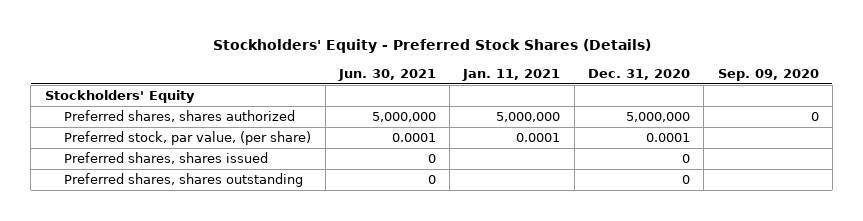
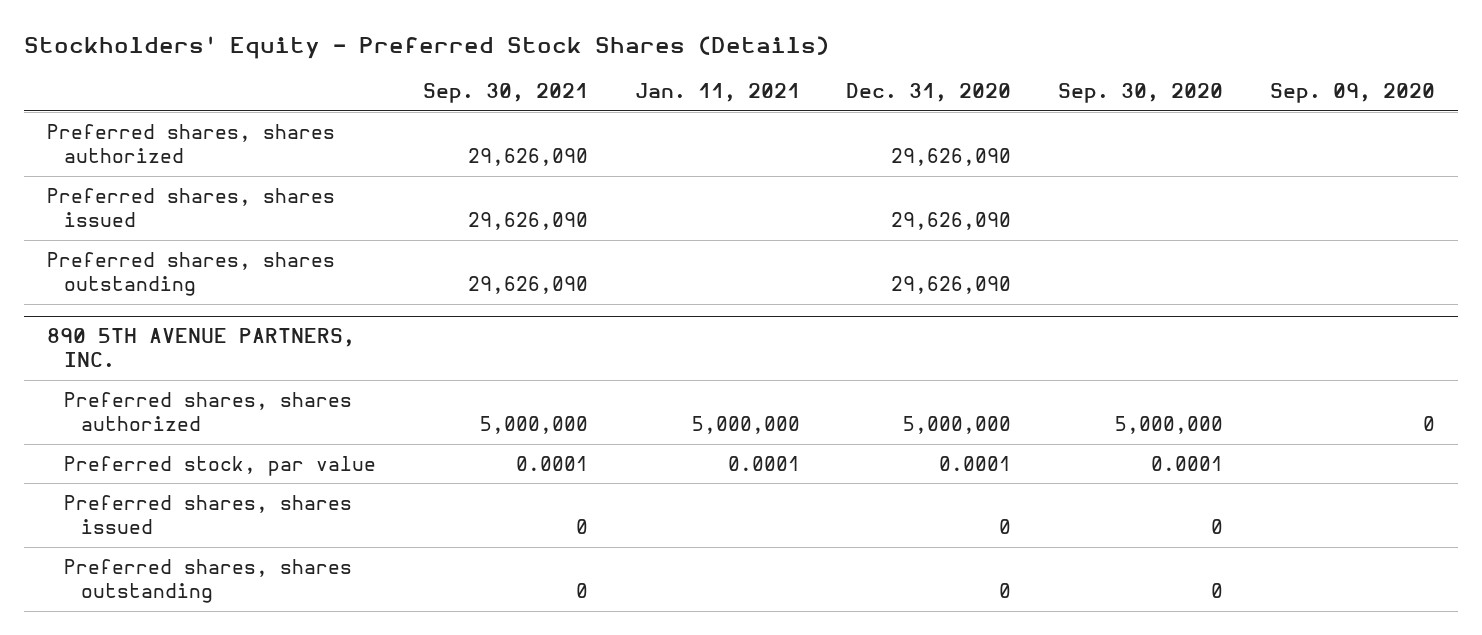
- | Jun. 30, 2021 | Jan. 11, 2021 | Dec. 31, 2020 | Sep. 09, 2020
+ | Sep. 30, 2021 | Jan. 11, 2021 | Dec. 31, 2020 | Sep. 30, 2020 | Sep. 09, 2020
- Stockholders' Equity
+ Preferred shares, shares authorized | 29,626,090 | | 29,626,090 | |
+ Preferred shares, shares issued | 29,626,090 | | 29,626,090 | |
+ Preferred shares, shares outstanding | 29,626,090 | | 29,626,090 | |
+ 890 5TH AVENUE PARTNERS, INC.
- Preferred stock, par value, (per share) | 0.0001 | 0.0001 | 0.0001 |
+ Preferred stock, par value | 0.0001 | 0.0001 | 0.0001 | 0.0001 |

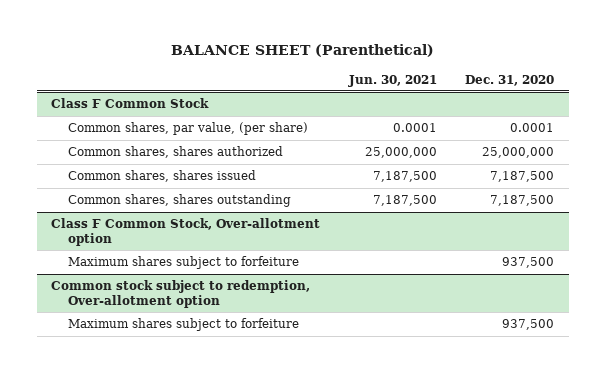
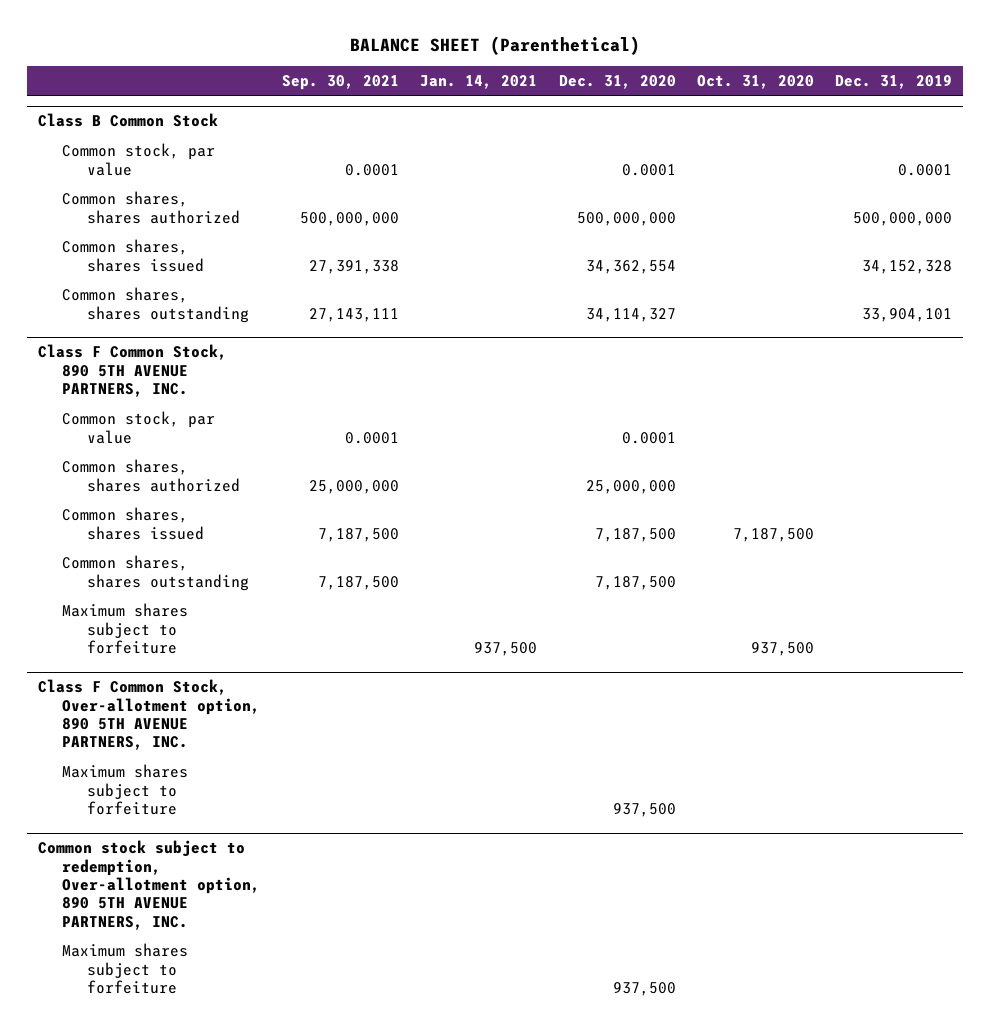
- | Jun. 30, 2021 | Dec. 31, 2020
+ | Sep. 30, 2021 | Jan. 14, 2021 | Dec. 31, 2020 | Oct. 31, 2020 | Dec. 31, 2019
- Class F Common Stock
- Common shares, par value, (per share) | 0.0001 | 0.0001
+ Class B Common Stock
+ Common stock, par value | 0.0001 | | 0.0001 | | 0.0001
+ Common shares, shares authorized | 500,000,000 | | 500,000,000 | | 500,000,000
+ Common shares, shares issued | 27,391,338 | | 34,362,554 | | 34,152,328
+ Common shares, shares outstanding | 27,143,111 | | 34,114,327 | | 33,904,101
+ Class F Common Stock, 890 5TH AVENUE PARTNERS, INC.
+ Common stock, par value | 0.0001 | | 0.0001 | |
- Class F Common Stock, Over-allotment option
+ Maximum shares subject to forfeiture | | 937,500 | | 937,500 |
+ Class F Common Stock, Over-allotment option, 890 5TH AVENUE PARTNERS, INC.
- Common stock subject to redemption, Over-allotment option
+ Common stock subject to redemption, Over-allotment option, 890 5TH AVENUE PARTNERS, INC.

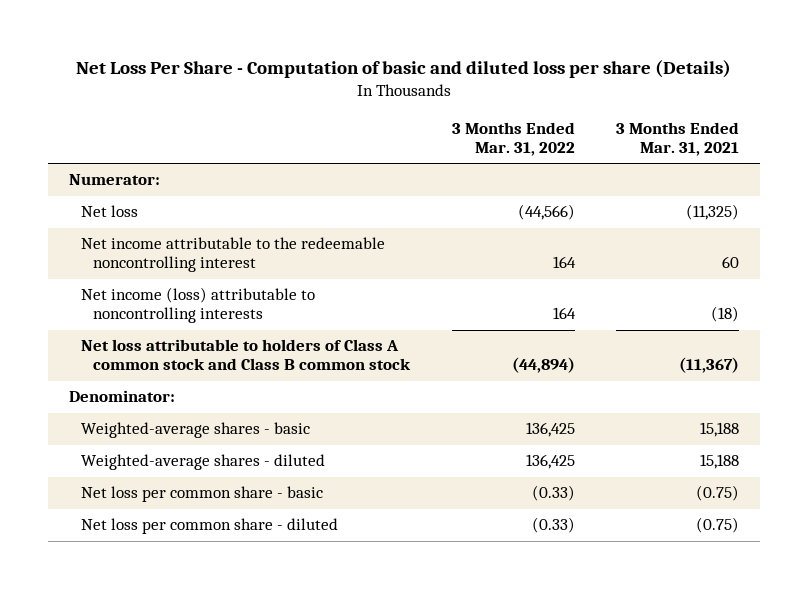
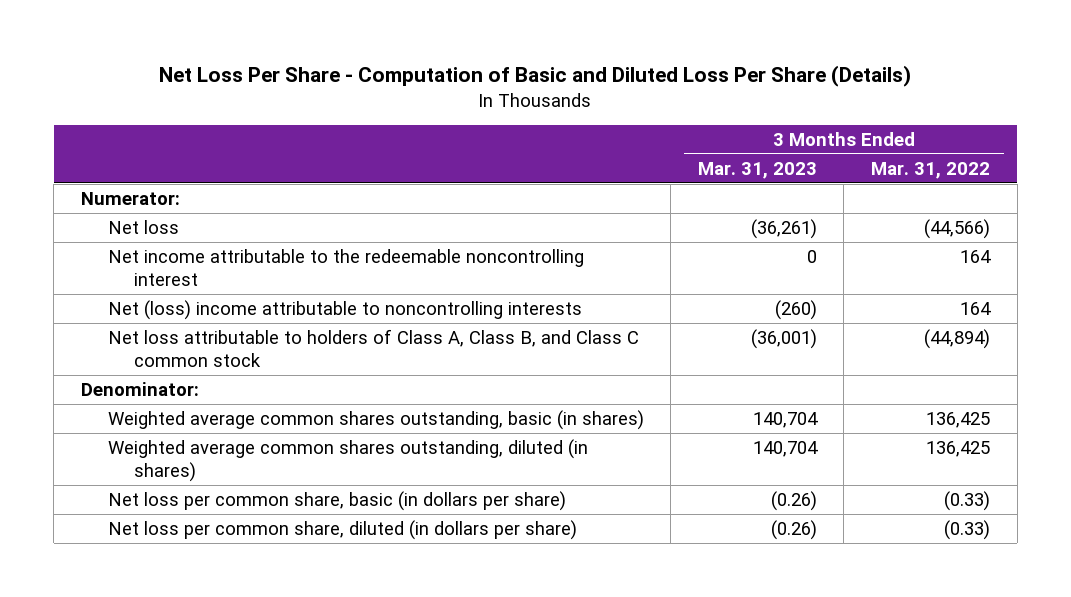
- Net Loss Per Share - Computation of basic and diluted loss per share (Details)
+ Net Loss Per Share - Computation of Basic and Diluted Loss Per Share (Details)
- | 3 Months Ended Mar. 31, 2022 | 3 Months Ended Mar. 31, 2021
+ | 3 Months Ended Mar. 31, 2023 | 3 Months Ended Mar. 31, 2022
- Net income (loss) attributable to noncontrolling interests | 164 | (18)
- Net loss attributable to holders of Class A common stock and Class B common stock | (44,894) | (11,367)
+ Net (loss) income attributable to noncontrolling interests | (260) | 164
+ Net loss attributable to holders of Class A, Class B, and Class C common stock | (36,001) | (44,894)
- Weighted-average shares - basic | 136,425 | 15,188
- Weighted-average shares - diluted | 136,425 | 15,188
- Net loss per common share - basic | (0.33) | (0.75)
- Net loss per common share - diluted | (0.33) | (0.75)
+ Weighted average common shares outstanding, basic (in shares) | 140,704 | 136,425
+ Weighted average common shares outstanding, diluted (in shares) | 140,704 | 136,425
+ Net loss per common share, basic (in dollars per share) | (0.26) | (0.33)
+ Net loss per common share, diluted (in dollars per share) | (0.26) | (0.33)

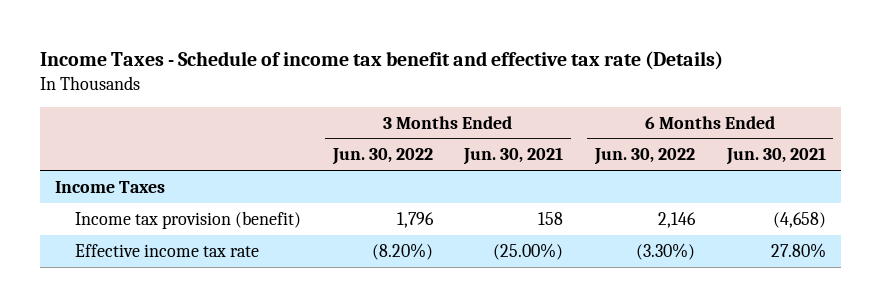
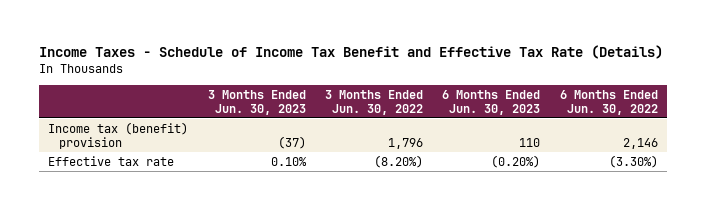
- Income Taxes - Schedule of income tax benefit and effective tax rate (Details)
+ Income Taxes - Schedule of Income Tax Benefit and Effective Tax Rate (Details)
- | 3 Months Ended Jun. 30, 2022 | 3 Months Ended Jun. 30, 2021 | 6 Months Ended Jun. 30, 2022 | 6 Months Ended Jun. 30, 2021
+ | 3 Months Ended Jun. 30, 2023 | 3 Months Ended Jun. 30, 2022 | 6 Months Ended Jun. 30, 2023 | 6 Months Ended Jun. 30, 2022
- Income Taxes
- Income tax provision (benefit) | 1,796 | 158 | 2,146 | (4,658)
- Effective income tax rate | (8.20%) | (25.00%) | (3.30%) | 27.80%
+ Income tax (benefit) provision | (37) | 1,796 | 110 | 2,146
+ Effective tax rate | 0.10% | (8.20%) | (0.20%) | (3.30%)

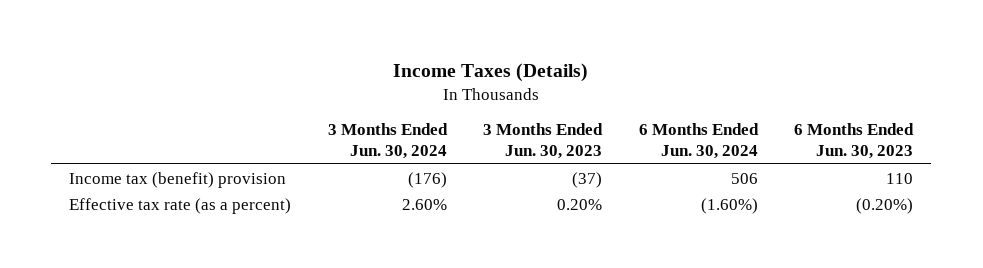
- Income Taxes - Schedule of Income Tax Benefit and Effective Tax Rate (Details)
+ Income Taxes (Details)
- | 3 Months Ended Jun. 30, 2023 | 3 Months Ended Jun. 30, 2022 | 6 Months Ended Jun. 30, 2023 | 6 Months Ended Jun. 30, 2022
+ | 3 Months Ended Jun. 30, 2024 | 3 Months Ended Jun. 30, 2023 | 6 Months Ended Jun. 30, 2024 | 6 Months Ended Jun. 30, 2023
- Effective tax rate | 0.10% | (8.20%) | (0.20%) | (3.30%)
+ Effective tax rate (as a percent) | 2.60% | 0.20% | (1.60%) | (0.20%)

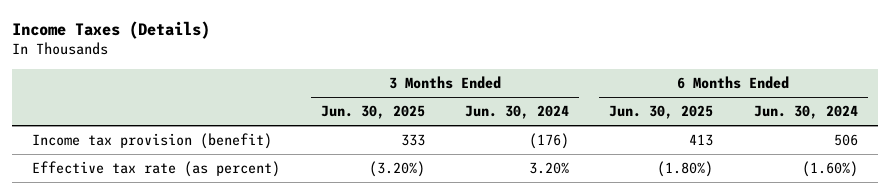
- | 3 Months Ended Jun. 30, 2024 | 3 Months Ended Jun. 30, 2023 | 6 Months Ended Jun. 30, 2024 | 6 Months Ended Jun. 30, 2023
+ | 3 Months Ended Jun. 30, 2025 | 3 Months Ended Jun. 30, 2024 | 6 Months Ended Jun. 30, 2025 | 6 Months Ended Jun. 30, 2024
- Income tax (benefit) provision | (176) | (37) | 506 | 110
- Effective tax rate (as a percent) | 2.60% | 0.20% | (1.60%) | (0.20%)
+ Income tax provision (benefit) | 333 | (176) | 413 | 506
+ Effective tax rate (as percent) | (3.20%) | 3.20% | (1.80%) | (1.60%)

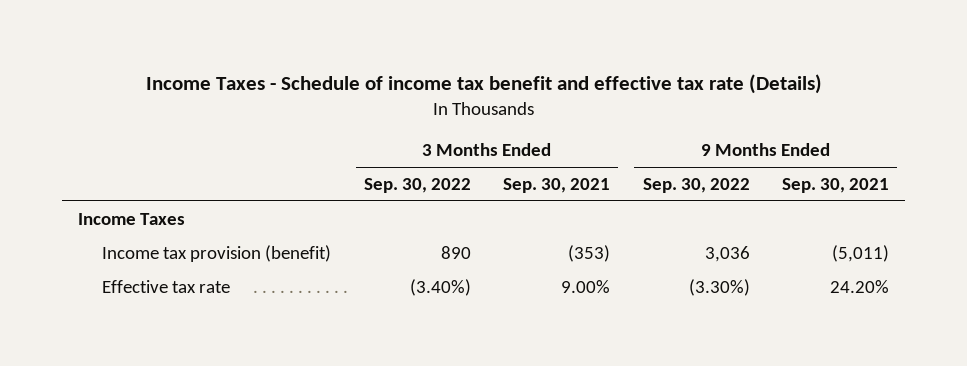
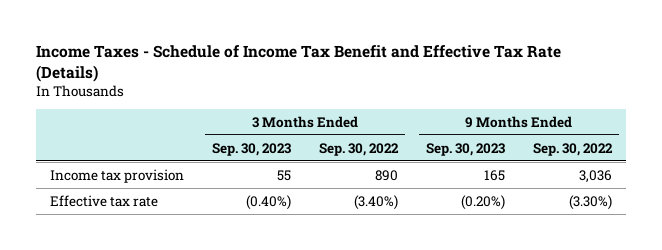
- Income Taxes - Schedule of income tax benefit and effective tax rate (Details)
+ Income Taxes - Schedule of Income Tax Benefit and Effective Tax Rate (Details)
- | 3 Months Ended Sep. 30, 2022 | 3 Months Ended Sep. 30, 2021 | 9 Months Ended Sep. 30, 2022 | 9 Months Ended Sep. 30, 2021
+ | 3 Months Ended Sep. 30, 2023 | 3 Months Ended Sep. 30, 2022 | 9 Months Ended Sep. 30, 2023 | 9 Months Ended Sep. 30, 2022
- Income Taxes
- Income tax provision (benefit) | 890 | (353) | 3,036 | (5,011)
+ Income tax provision | 55 | 890 | 165 | 3,036

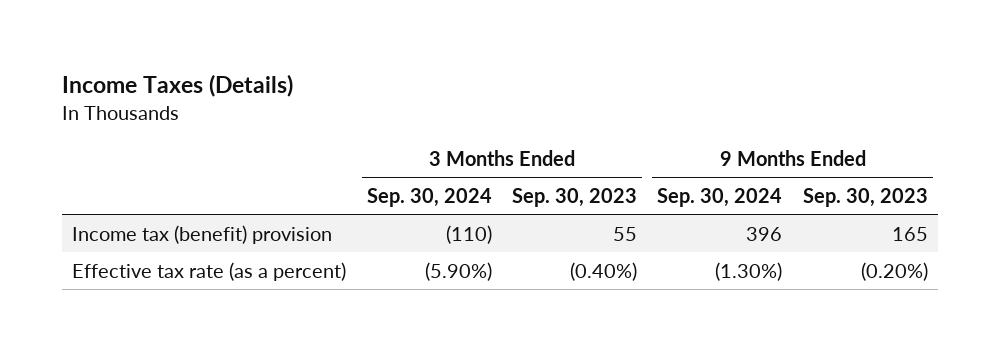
- Income Taxes - Schedule of Income Tax Benefit and Effective Tax Rate (Details)
+ Income Taxes (Details)
- | 3 Months Ended Sep. 30, 2023 | 3 Months Ended Sep. 30, 2022 | 9 Months Ended Sep. 30, 2023 | 9 Months Ended Sep. 30, 2022
+ | 3 Months Ended Sep. 30, 2024 | 3 Months Ended Sep. 30, 2023 | 9 Months Ended Sep. 30, 2024 | 9 Months Ended Sep. 30, 2023
- Income tax provision | 55 | 890 | 165 | 3,036
- Effective tax rate | (0.40%) | (3.40%) | (0.20%) | (3.30%)
+ Income tax (benefit) provision | (110) | 55 | 396 | 165
+ Effective tax rate (as a percent) | (5.90%) | (0.40%) | (1.30%) | (0.20%)

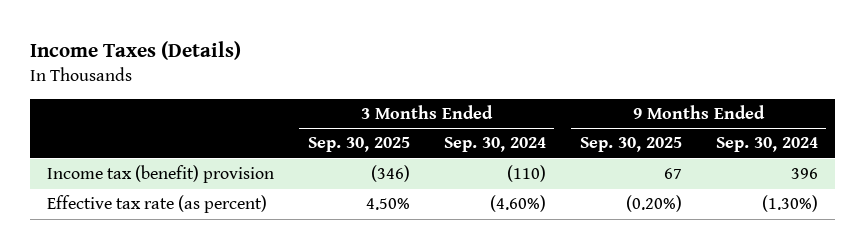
- | 3 Months Ended Sep. 30, 2024 | 3 Months Ended Sep. 30, 2023 | 9 Months Ended Sep. 30, 2024 | 9 Months Ended Sep. 30, 2023
+ | 3 Months Ended Sep. 30, 2025 | 3 Months Ended Sep. 30, 2024 | 9 Months Ended Sep. 30, 2025 | 9 Months Ended Sep. 30, 2024
- Effective tax rate (as a percent) | (5.90%) | (0.40%) | (1.30%) | (0.20%)
+ Effective tax rate (as percent) | 4.50% | (4.60%) | (0.20%) | (1.30%)

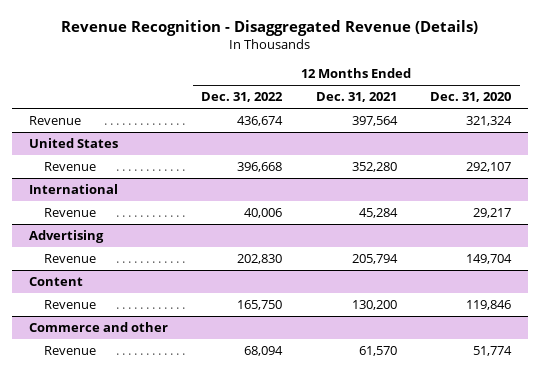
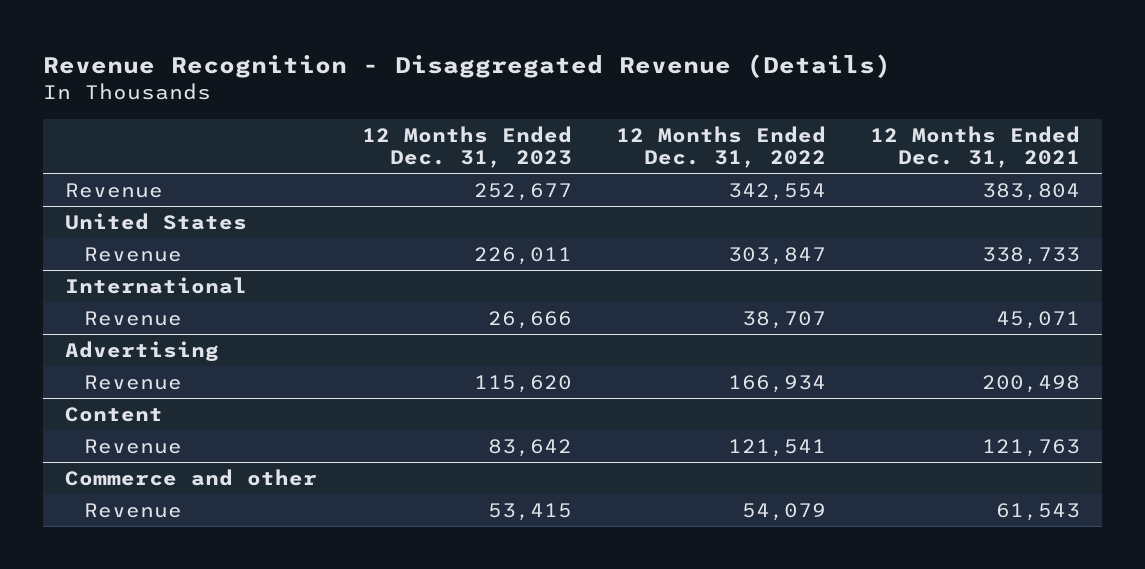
- | 12 Months Ended Dec. 31, 2022 | 12 Months Ended Dec. 31, 2021 | 12 Months Ended Dec. 31, 2020
+ | 12 Months Ended Dec. 31, 2023 | 12 Months Ended Dec. 31, 2022 | 12 Months Ended Dec. 31, 2021
- Revenue | 436,674 | 397,564 | 321,324
+ Revenue | 252,677 | 342,554 | 383,804
@ United States
- Revenue | 396,668 | 352,280 | 292,107
+ Revenue | 226,011 | 303,847 | 338,733
@ International
- Revenue | 40,006 | 45,284 | 29,217
+ Revenue | 26,666 | 38,707 | 45,071
@ Advertising
- Revenue | 202,830 | 205,794 | 149,704
+ Revenue | 115,620 | 166,934 | 200,498
@ Content
- Revenue | 165,750 | 130,200 | 119,846
+ Revenue | 83,642 | 121,541 | 121,763
@ Commerce and other
- Revenue | 68,094 | 61,570 | 51,774
+ Revenue | 53,415 | 54,079 | 61,543

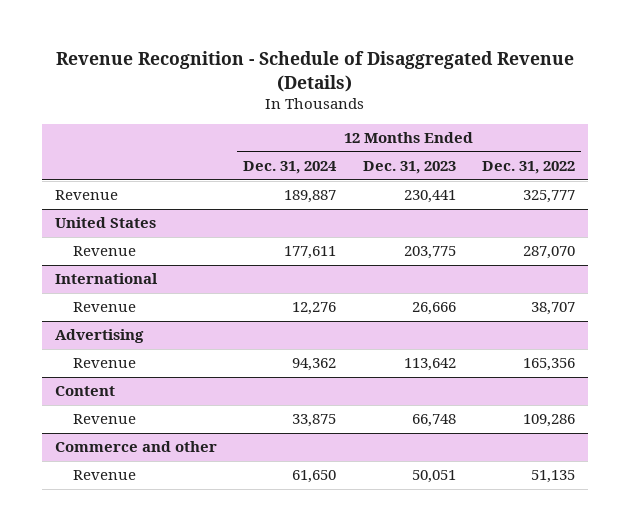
- Revenue Recognition - Disaggregated Revenue (Details)
+ Revenue Recognition - Schedule of Disaggregated Revenue (Details)
- | 12 Months Ended Dec. 31, 2023 | 12 Months Ended Dec. 31, 2022 | 12 Months Ended Dec. 31, 2021
+ | 12 Months Ended Dec. 31, 2024 | 12 Months Ended Dec. 31, 2023 | 12 Months Ended Dec. 31, 2022
- Revenue | 252,677 | 342,554 | 383,804
+ Revenue | 189,887 | 230,441 | 325,777
@ United States
- Revenue | 226,011 | 303,847 | 338,733
+ Revenue | 177,611 | 203,775 | 287,070
@ Advertising
- Revenue | 115,620 | 166,934 | 200,498
+ Revenue | 94,362 | 113,642 | 165,356
@ Content
- Revenue | 83,642 | 121,541 | 121,763
+ Revenue | 33,875 | 66,748 | 109,286
@ Commerce and other
- Revenue | 53,415 | 54,079 | 61,543
+ Revenue | 61,650 | 50,051 | 51,135

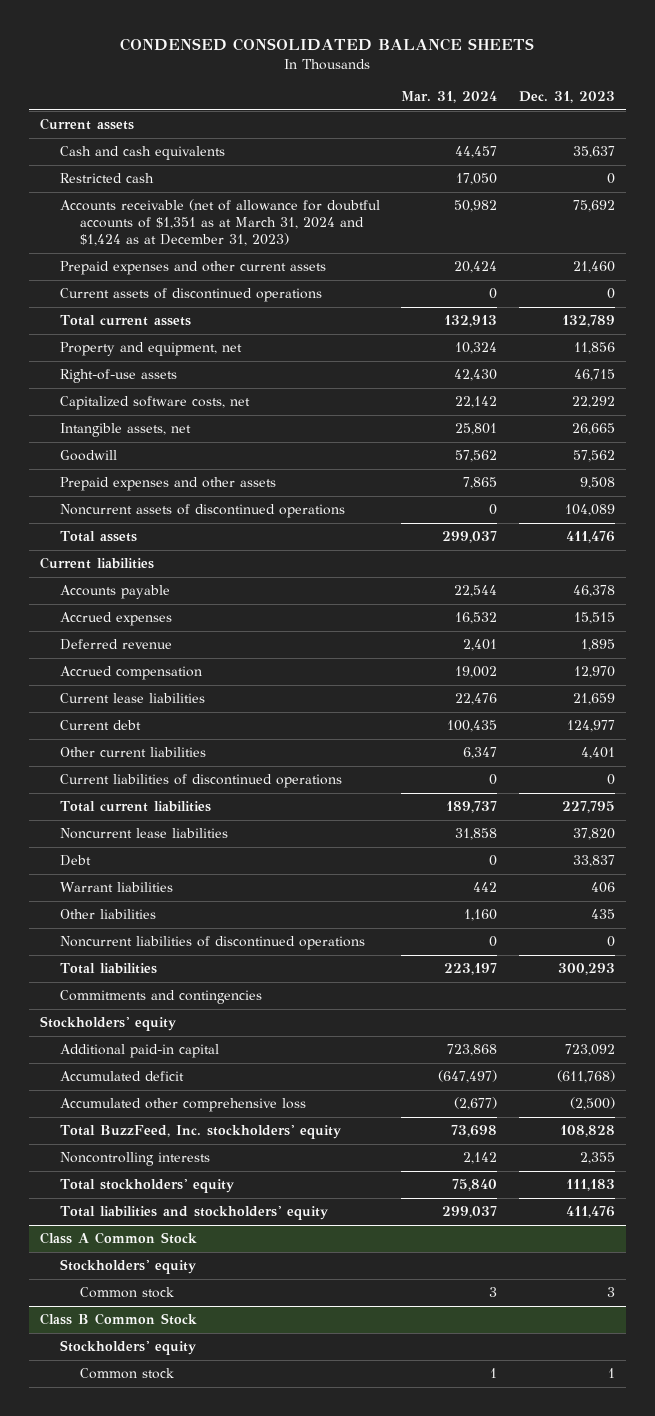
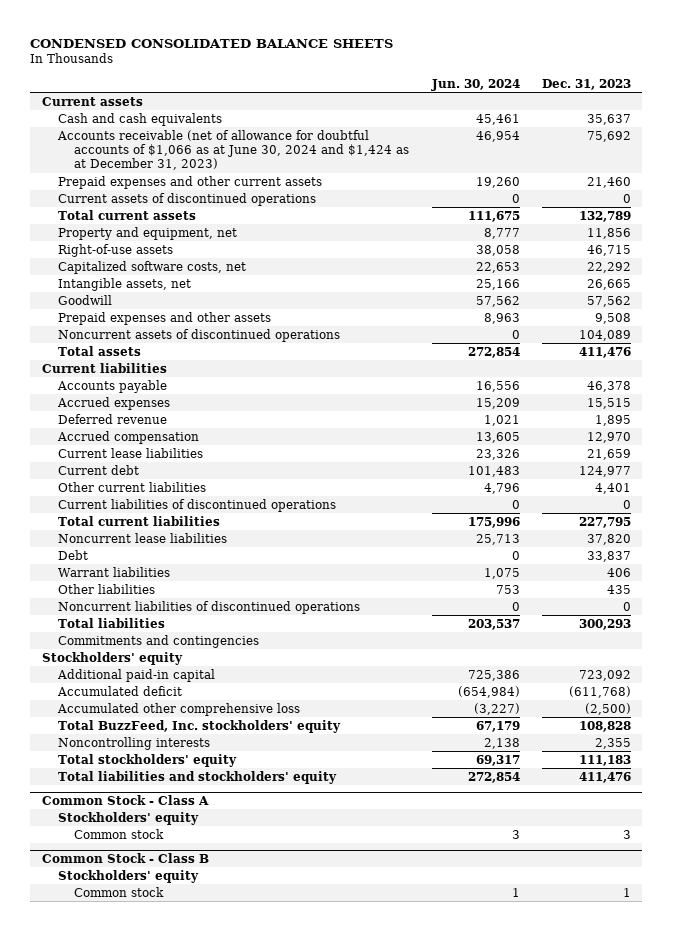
- | Mar. 31, 2024 | Dec. 31, 2023
+ | Jun. 30, 2024 | Dec. 31, 2023
- Restricted cash | 17,050 | 0
- Accounts receivable (net of allowance for doubtful accounts of $1,351 as at March 31, 2024 and $1,424 as at December 31, 2023) | 50,982 | 75,692
+ Accounts receivable (net of allowance for doubtful accounts of $1,066 as at June 30, 2024 and $1,424 as at December 31, 2023) | 46,954 | 75,692
- Class A Common Stock
+ Common Stock - Class A
- Class B Common Stock
+ Common Stock - Class B

